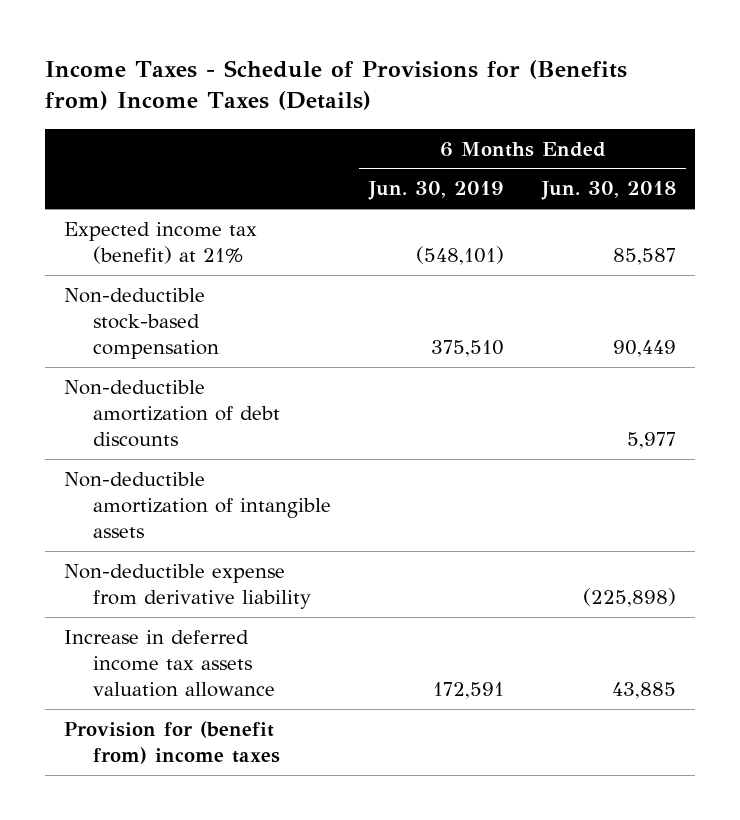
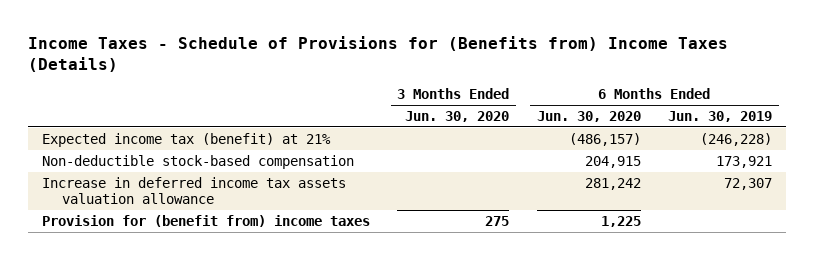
- | 6 Months Ended Jun. 30, 2019 | 6 Months Ended Jun. 30, 2018
+ | 3 Months Ended Jun. 30, 2020 | 6 Months Ended Jun. 30, 2020 | 6 Months Ended Jun. 30, 2019
- Expected income tax (benefit) at 21% | (548,101) | 85,587
- Non-deductible stock-based compensation | 375,510 | 90,449
- Non-deductible amortization of debt discounts | | 5,977
- Non-deductible amortization of intangible assets
- Non-deductible expense from derivative liability | | (225,898)
- Increase in deferred income tax assets valuation allowance | 172,591 | 43,885
+ Expected income tax (benefit) at 21% | | (486,157) | (246,228)
+ Non-deductible stock-based compensation | | 204,915 | 173,921
+ Increase in deferred income tax assets valuation allowance | | 281,242 | 72,307

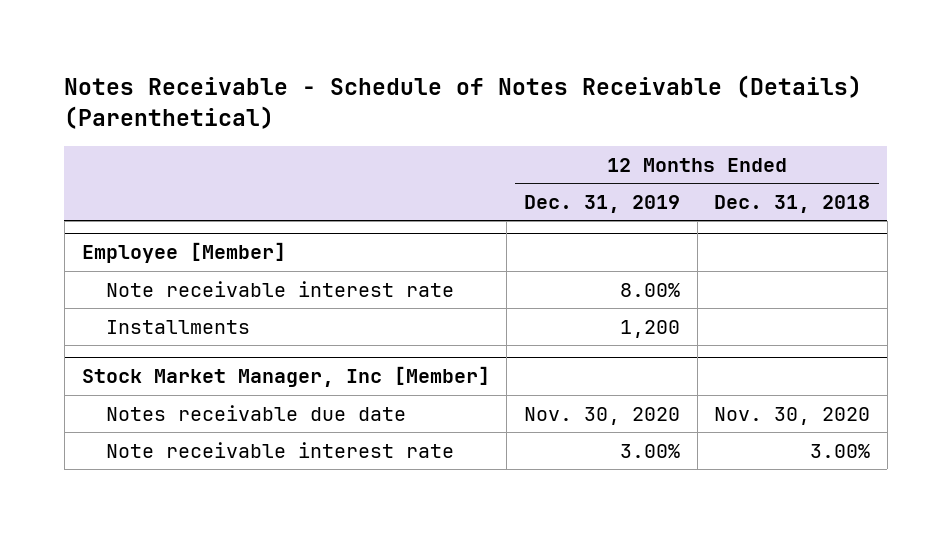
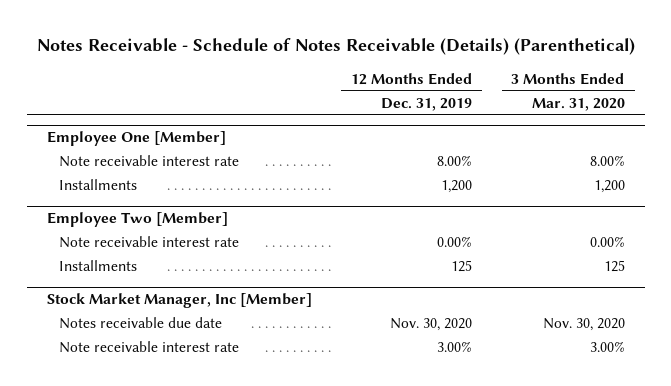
- | 12 Months Ended Dec. 31, 2019 | 12 Months Ended Dec. 31, 2018
+ | 12 Months Ended Dec. 31, 2019 | 3 Months Ended Mar. 31, 2020
- Employee [Member]
+ Employee One [Member]
+ Employee Two [Member]
+ Note receivable interest rate | 0.00% | 0.00%
+ Installments | 125 | 125

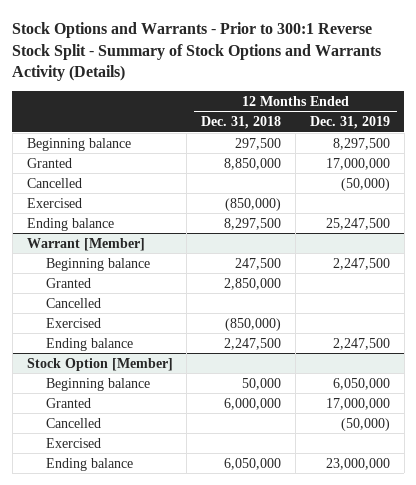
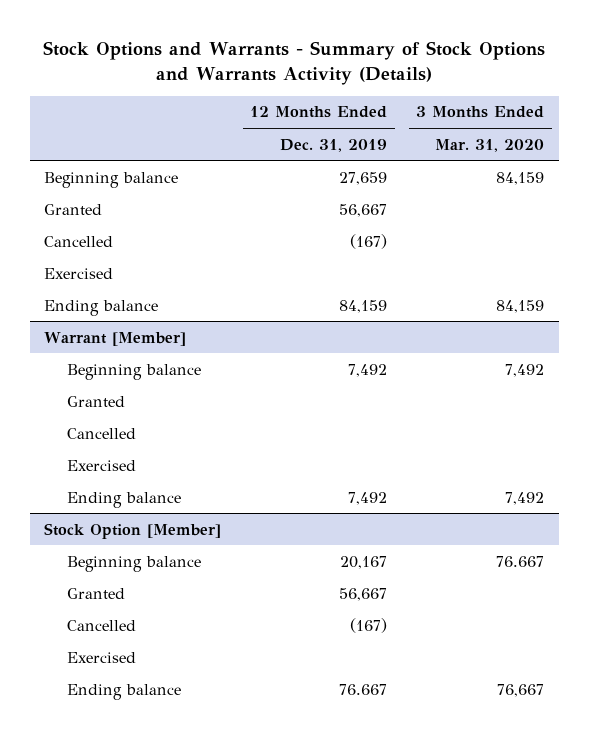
- Stock Options and Warrants - Prior to 300:1 Reverse Stock Split - Summary of Stock Options and Warrants Activity (Details)
+ Stock Options and Warrants - Summary of Stock Options and Warrants Activity (Details)
- | 12 Months Ended Dec. 31, 2018 | 12 Months Ended Dec. 31, 2019
+ | 12 Months Ended Dec. 31, 2019 | 3 Months Ended Mar. 31, 2020
- Beginning balance | 297,500 | 8,297,500
- Granted | 8,850,000 | 17,000,000
- Cancelled | | (50,000)
+ Beginning balance | 27,659 | 84,159
+ Granted | 56,667 |
+ Cancelled | (167) |
- Ending balance | 8,297,500 | 25,247,500
+ Ending balance | 84,159 | 84,159
@ Warrant [Member]
- Beginning balance | 247,500 | 2,247,500
+ Beginning balance | 7,492 | 7,492
- Ending balance | 2,247,500 | 2,247,500
+ Ending balance | 7,492 | 7,492
@ Stock Option [Member]
- Beginning balance | 50,000 | 6,050,000
- Granted | 6,000,000 | 17,000,000
- Cancelled | | (50,000)
+ Beginning balance | 20,167 | 76.667
+ Granted | 56,667 |
+ Cancelled | (167) |
- Ending balance | 6,050,000 | 23,000,000
+ Ending balance | 76.667 | 76,667

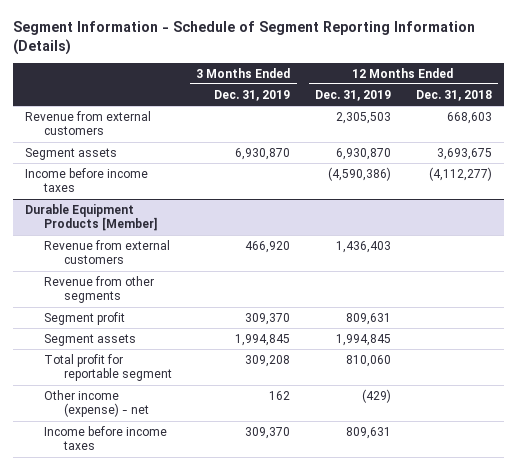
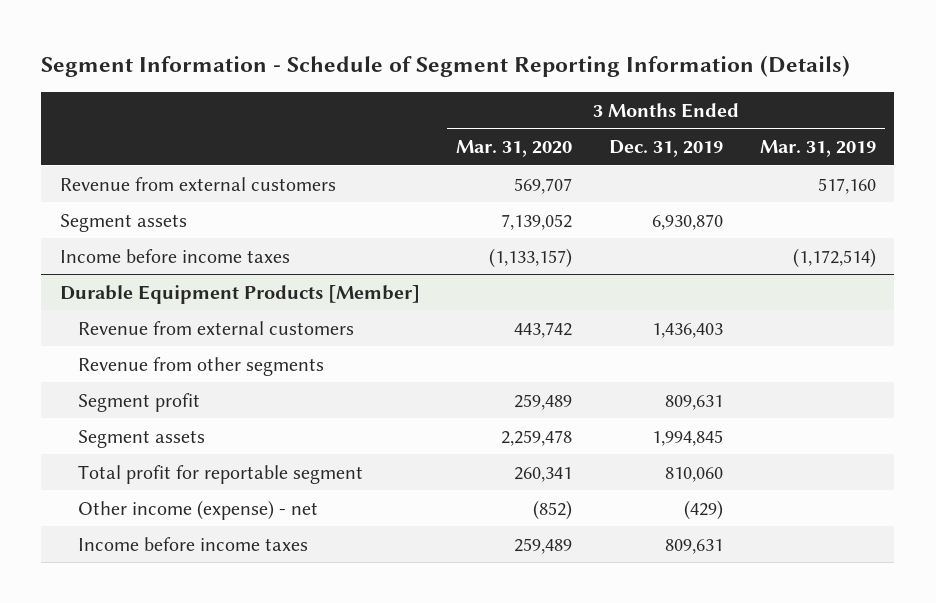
- | 3 Months Ended Dec. 31, 2019 | 12 Months Ended Dec. 31, 2019 | 12 Months Ended Dec. 31, 2018
+ | 3 Months Ended Mar. 31, 2020 | 3 Months Ended Dec. 31, 2019 | 3 Months Ended Mar. 31, 2019
@ Durable Equipment Products [Member]
- Revenue from external customers | 466,920 | 1,436,403 |
+ Revenue from external customers | 443,742 | 1,436,403 |
- Segment profit | 309,370 | 809,631 |
+ Segment profit | 259,489 | 809,631 |
- Total profit for reportable segment | 309,208 | 810,060 |
- Other income (expense) - net | 162 | (429) |
- Income before income taxes | 309,370 | 809,631 |
+ Total profit for reportable segment | 260,341 | 810,060 |
+ Other income (expense) - net | (852) | (429) |
+ Income before income taxes | 259,489 | 809,631 |

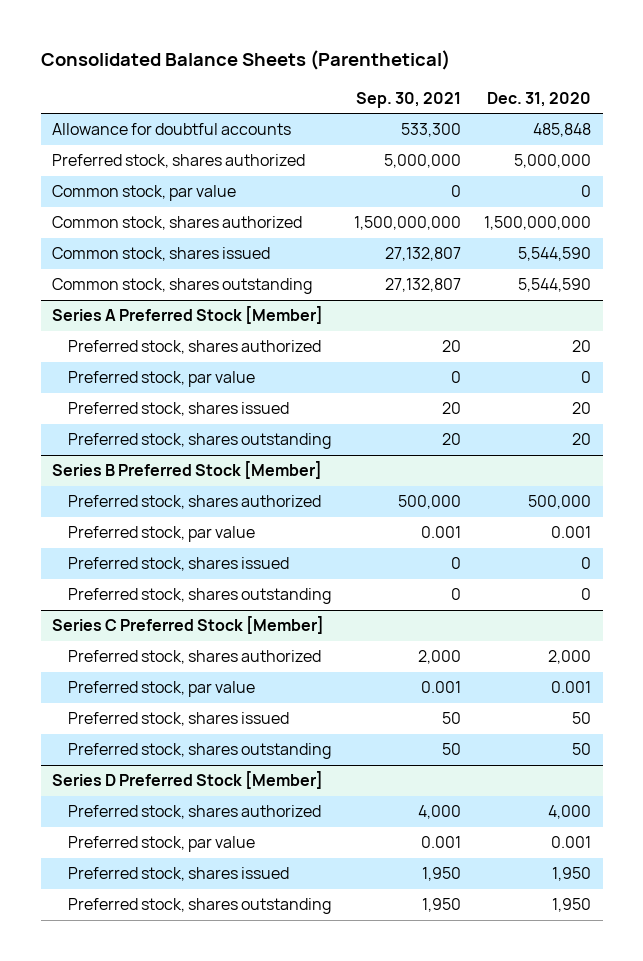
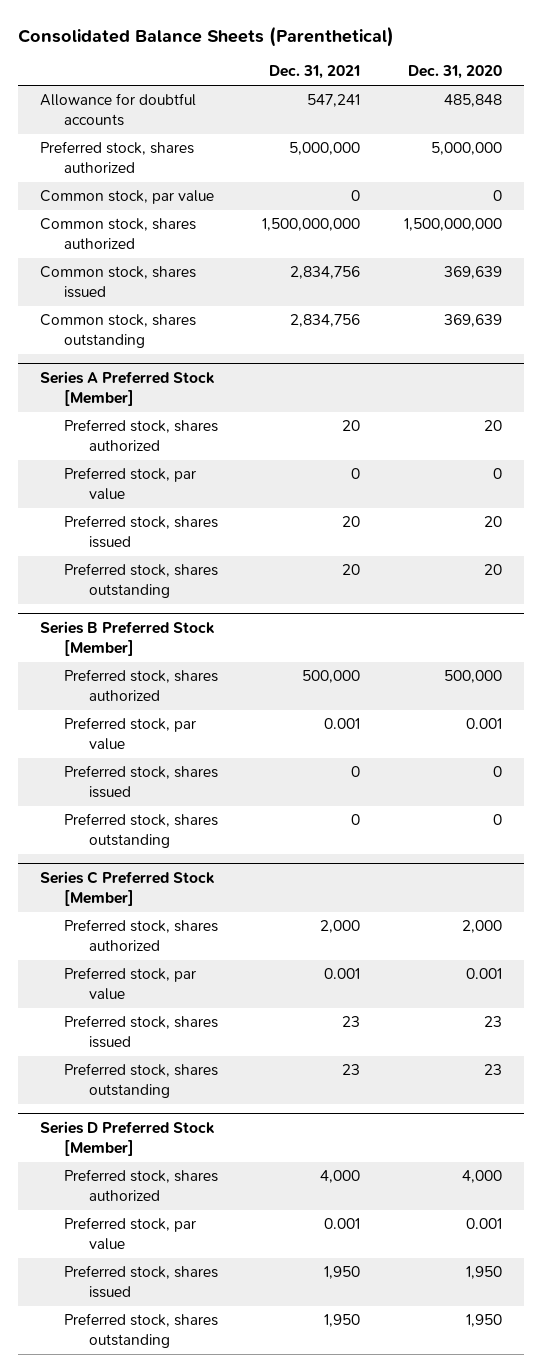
- | Sep. 30, 2021 | Dec. 31, 2020
+ | Dec. 31, 2021 | Dec. 31, 2020
- Common stock, shares issued | 27,132,807 | 5,544,590
- Common stock, shares outstanding | 27,132,807 | 5,544,590
+ Common stock, shares issued | 2,834,756 | 369,639
+ Common stock, shares outstanding | 2,834,756 | 369,639
@ Series C Preferred Stock [Member]
- Preferred stock, shares issued | 50 | 50
- Preferred stock, shares outstanding | 50 | 50
+ Preferred stock, shares issued | 23 | 23
+ Preferred stock, shares outstanding | 23 | 23

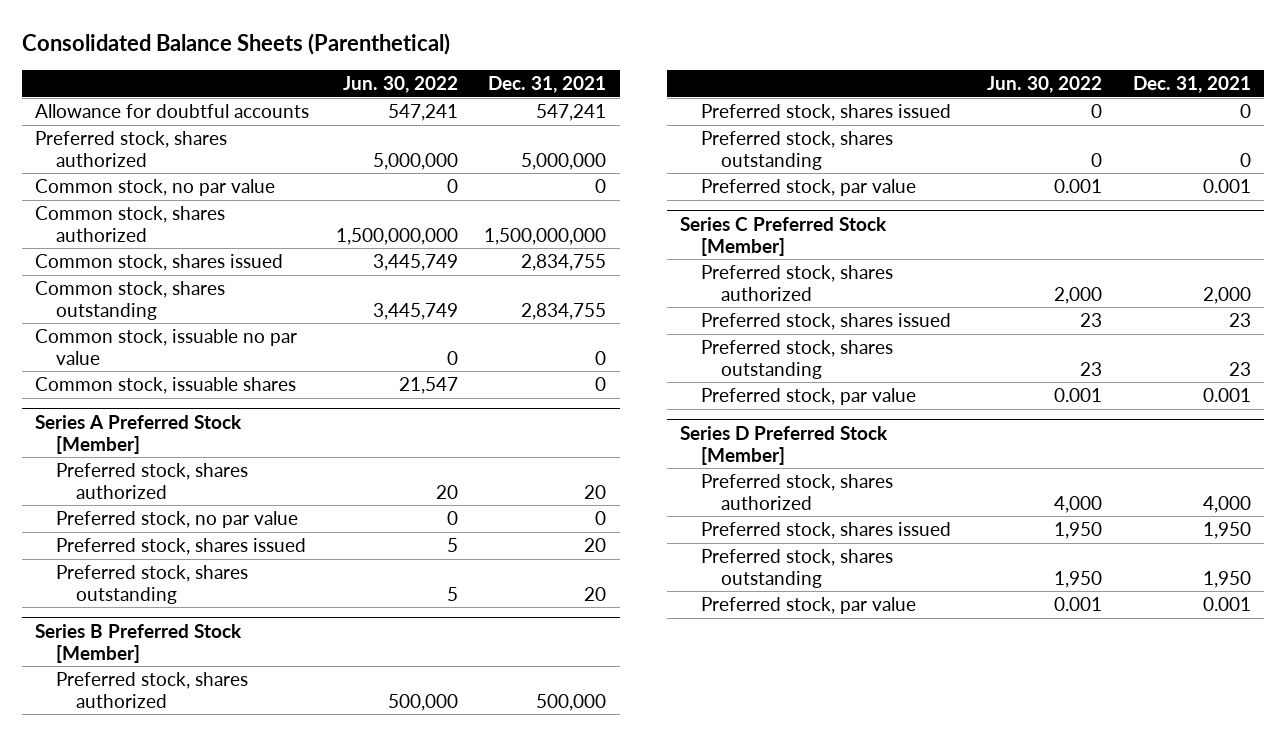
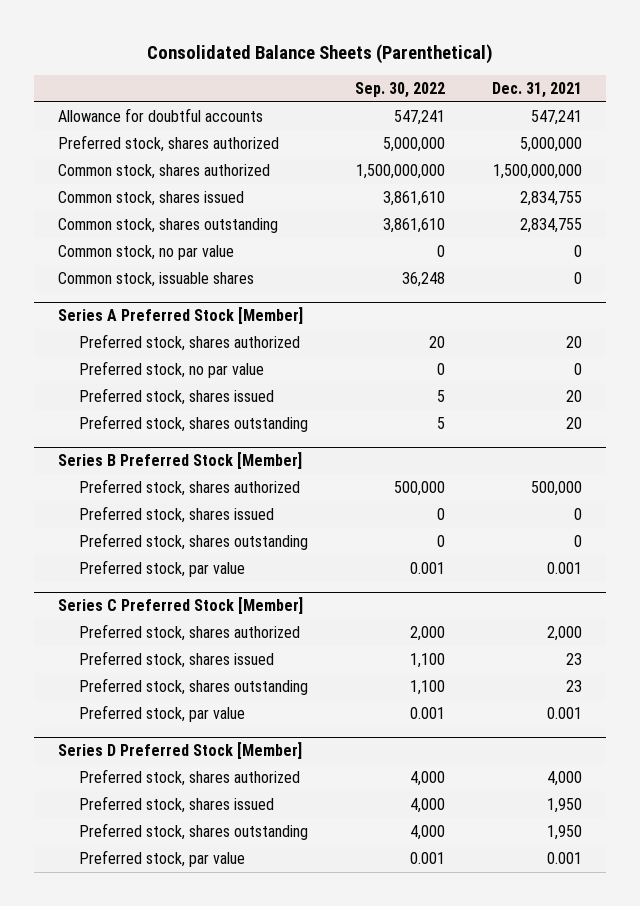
- | Jun. 30, 2022 | Dec. 31, 2021
+ | Sep. 30, 2022 | Dec. 31, 2021
- Common stock, issuable no par value | 0 | 0
moved down: Common stock, no par value | 0 | 0

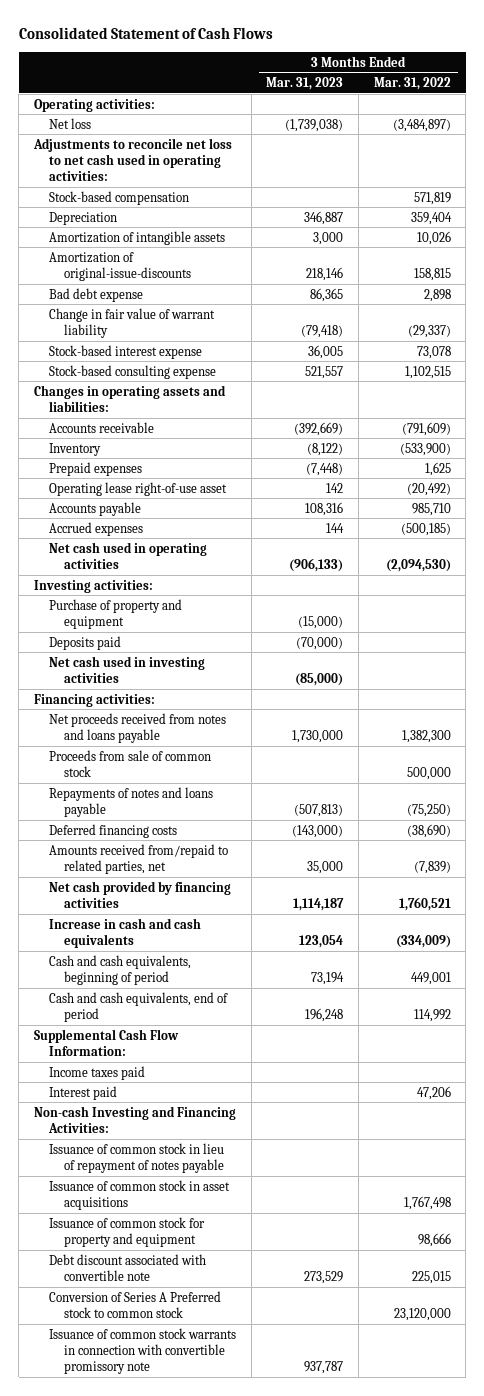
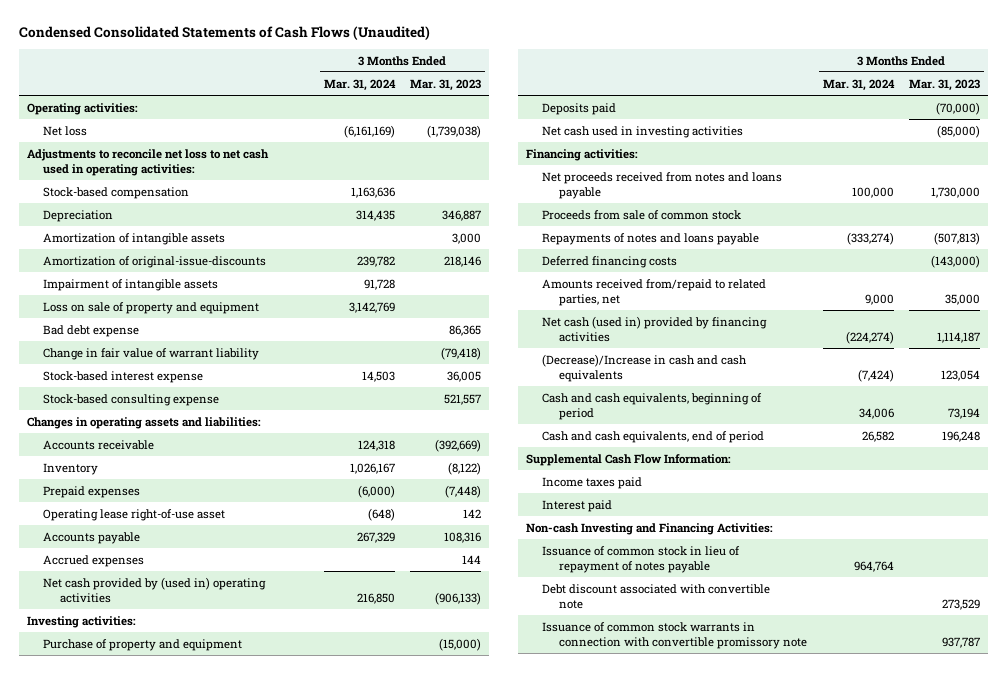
- Consolidated Statement of Cash Flows
+ Condensed Consolidated Statements of Cash Flows (Unaudited)
- | 3 Months Ended Mar. 31, 2023 | 3 Months Ended Mar. 31, 2022
+ | 3 Months Ended Mar. 31, 2024 | 3 Months Ended Mar. 31, 2023
+ Impairment of intangible assets | 91,728 |
+ Loss on sale of property and equipment | 3,142,769 |
- Net cash used in operating activities | (906,133) | (2,094,530)
+ Net cash provided by (used in) operating activities | 216,850 | (906,133)
- Net cash provided by financing activities | 1,114,187 | 1,760,521
- Increase in cash and cash equivalents | 123,054 | (334,009)
+ Net cash (used in) provided by financing activities | (224,274) | 1,114,187
+ (Decrease)/Increase in cash and cash equivalents | (7,424) | 123,054
- Issuance of common stock in asset acquisitions | | 1,767,498
- Issuance of common stock for property and equipment | | 98,666
- Conversion of Series A Preferred stock to common stock | | 23,120,000

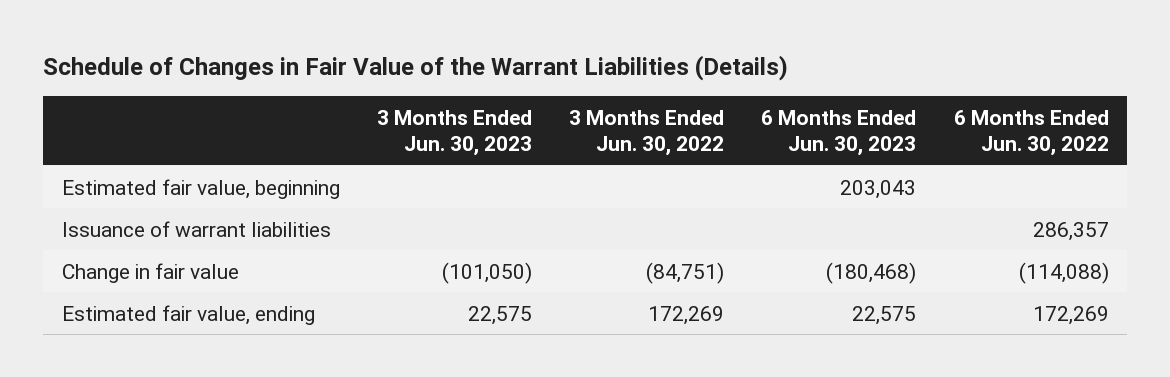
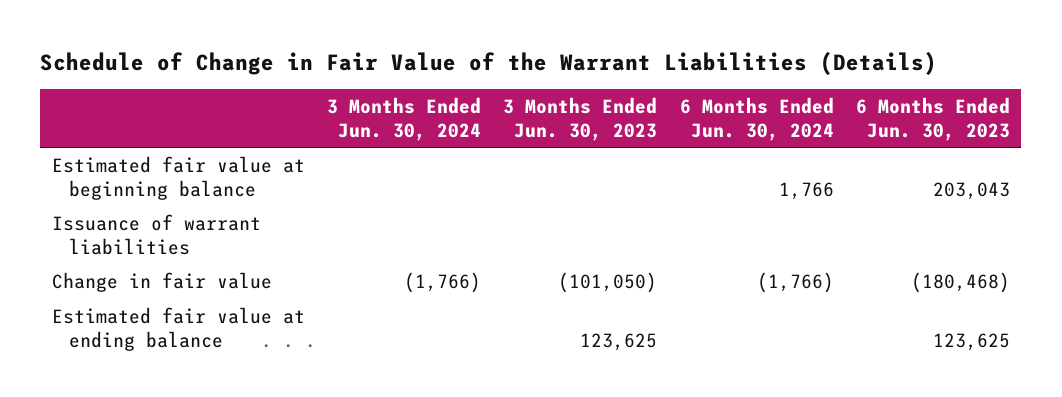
- Schedule of Changes in Fair Value of the Warrant Liabilities (Details)
+ Schedule of Change in Fair Value of the Warrant Liabilities (Details)
- | 3 Months Ended Jun. 30, 2023 | 3 Months Ended Jun. 30, 2022 | 6 Months Ended Jun. 30, 2023 | 6 Months Ended Jun. 30, 2022
+ | 3 Months Ended Jun. 30, 2024 | 3 Months Ended Jun. 30, 2023 | 6 Months Ended Jun. 30, 2024 | 6 Months Ended Jun. 30, 2023
- Estimated fair value, beginning | | | 203,043 |
+ Estimated fair value at beginning balance | | | 1,766 | 203,043
- Estimated fair value, ending | 22,575 | 172,269 | 22,575 | 172,269
+ Estimated fair value at ending balance | | 123,625 | | 123,625

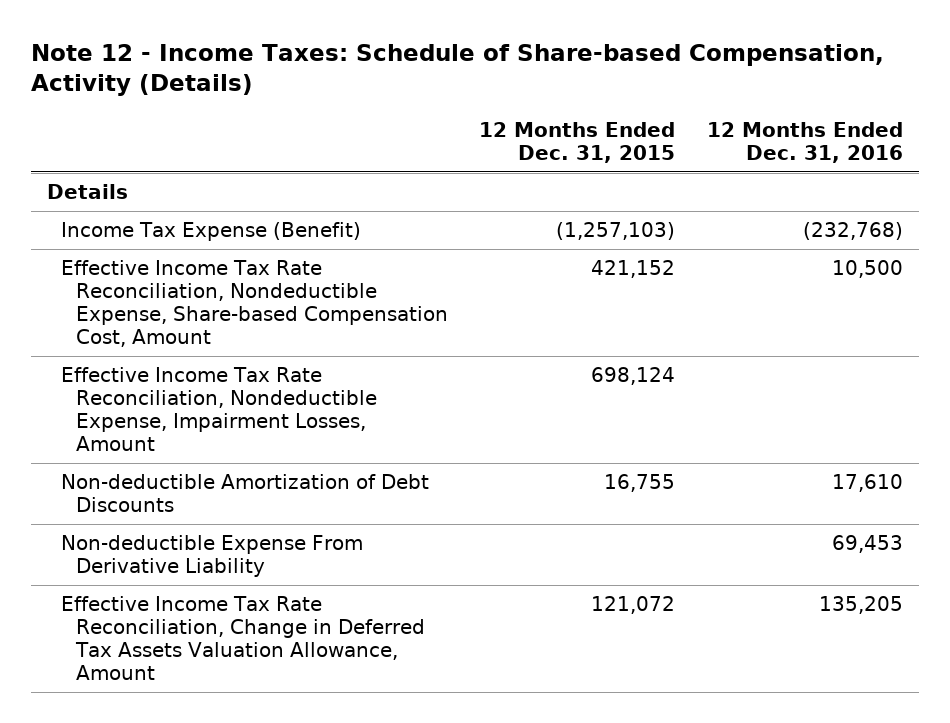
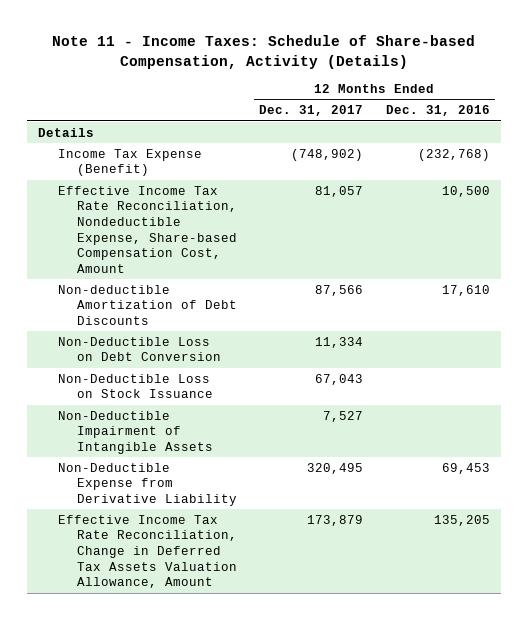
- Note 12 - Income Taxes: Schedule of Share-based Compensation, Activity (Details)
+ Note 11 - Income Taxes: Schedule of Share-based Compensation, Activity (Details)
- | 12 Months Ended Dec. 31, 2015 | 12 Months Ended Dec. 31, 2016
+ | 12 Months Ended Dec. 31, 2017 | 12 Months Ended Dec. 31, 2016
- Effective Income Tax Rate Reconciliation, Nondeductible Expense, Impairment Losses, Amount | 698,124 |
- Non-deductible Expense From Derivative Liability | | 69,453
+ Non-Deductible Loss on Debt Conversion | 11,334 |
+ Non-Deductible Loss on Stock Issuance | 67,043 |
+ Non-Deductible Impairment of Intangible Assets | 7,527 |
+ Non-Deductible Expense from Derivative Liability | 320,495 | 69,453

